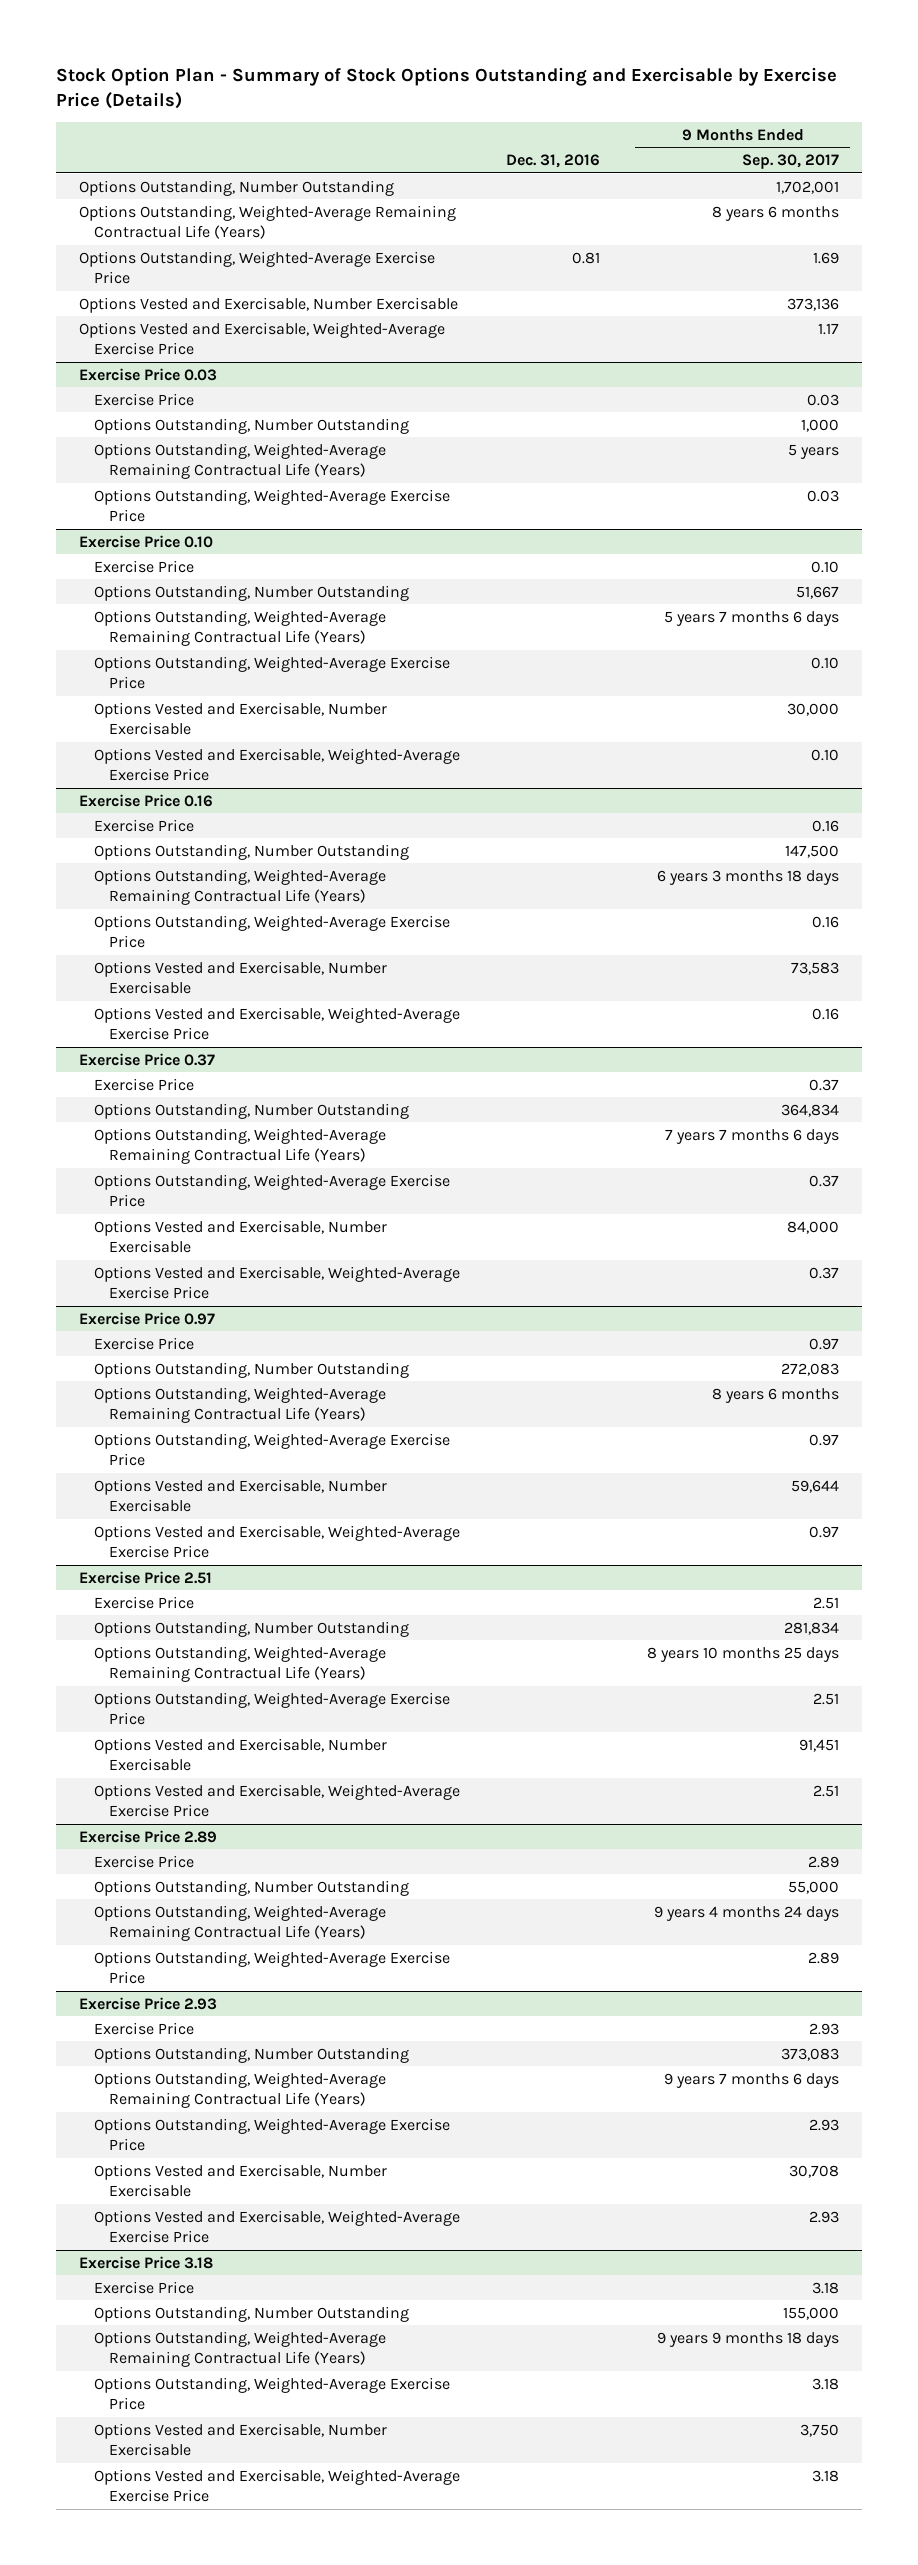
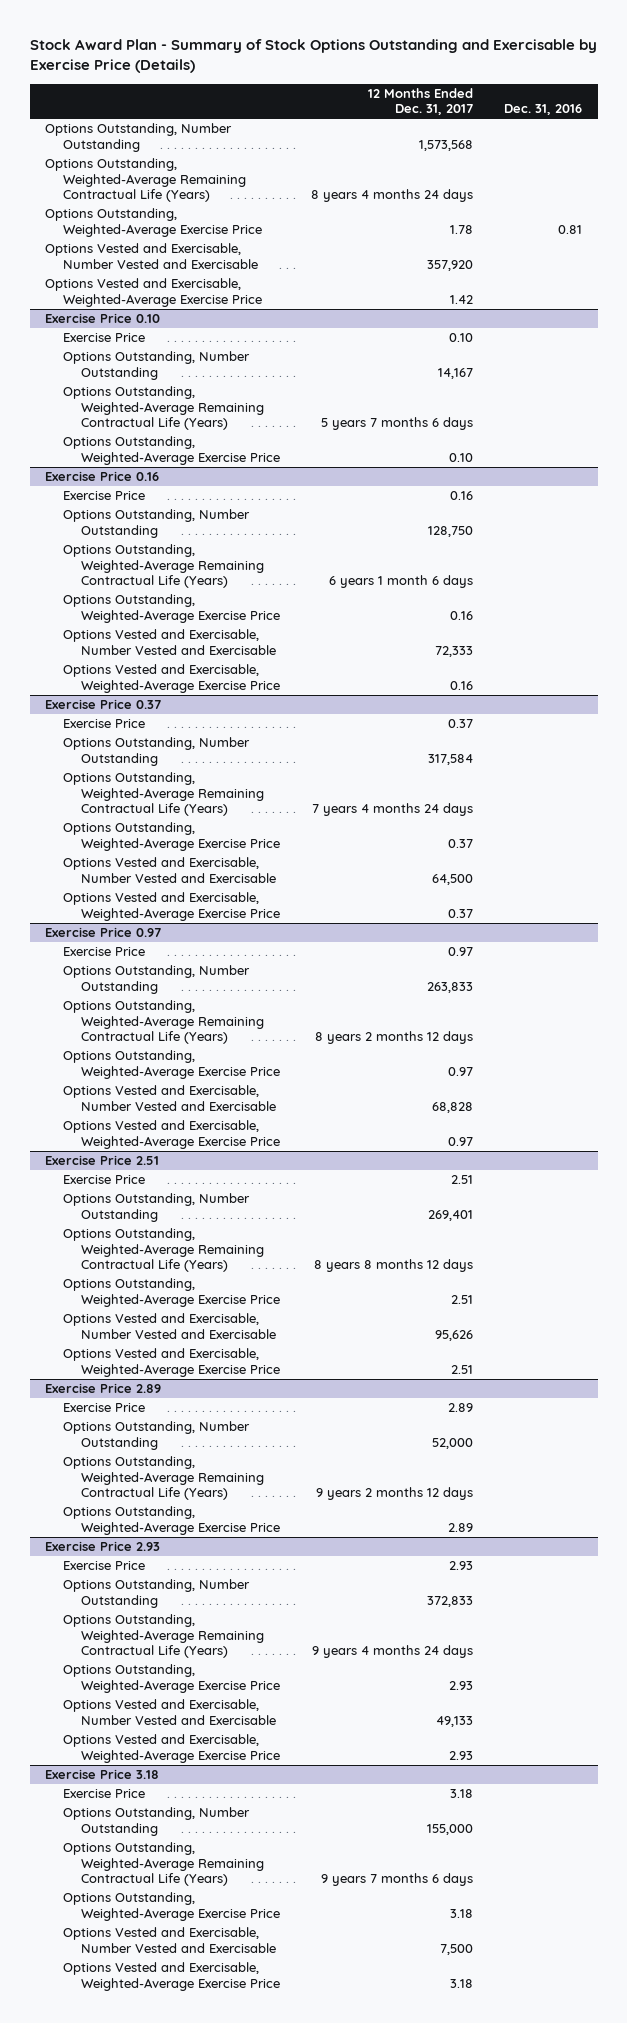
- Stock Option Plan - Summary of Stock Options Outstanding and Exercisable by Exercise Price (Details)
+ Stock Award Plan - Summary of Stock Options Outstanding and Exercisable by Exercise Price (Details)
- | Dec. 31, 2016 | 9 Months Ended Sep. 30, 2017
+ | 12 Months Ended Dec. 31, 2017 | Dec. 31, 2016
- Options Vested and Exercisable, Number Exercisable | | 373,136
+ Options Vested and Exercisable, Number Vested and Exercisable | 357,920 |
- Exercise Price 0.03
- Exercise Price | | 0.03
- Options Outstanding, Number Outstanding | | 1,000
- Options Outstanding, Weighted-Average Remaining Contractual Life (Years) | | 5 years
- Options Outstanding, Weighted-Average Exercise Price | | 0.03
@ Exercise Price 0.10
- Options Vested and Exercisable, Number Exercisable | | 30,000
- Options Vested and Exercisable, Weighted-Average Exercise Price | | 0.10
@ Exercise Price 0.16
- Options Vested and Exercisable, Number Exercisable | | 73,583
+ Options Vested and Exercisable, Number Vested and Exercisable | 72,333 |
@ Exercise Price 0.37
- Options Vested and Exercisable, Number Exercisable | | 84,000
+ Options Vested and Exercisable, Number Vested and Exercisable | 64,500 |
@ Exercise Price 0.97
- Options Vested and Exercisable, Number Exercisable | | 59,644
+ Options Vested and Exercisable, Number Vested and Exercisable | 68,828 |
@ Exercise Price 2.51
- Options Vested and Exercisable, Number Exercisable | | 91,451
+ Options Vested and Exercisable, Number Vested and Exercisable | 95,626 |
@ Exercise Price 2.93
- Options Vested and Exercisable, Number Exercisable | | 30,708
+ Options Vested and Exercisable, Number Vested and Exercisable | 49,133 |
@ Exercise Price 3.18
- Options Vested and Exercisable, Number Exercisable | | 3,750
+ Options Vested and Exercisable, Number Vested and Exercisable | 7,500 |

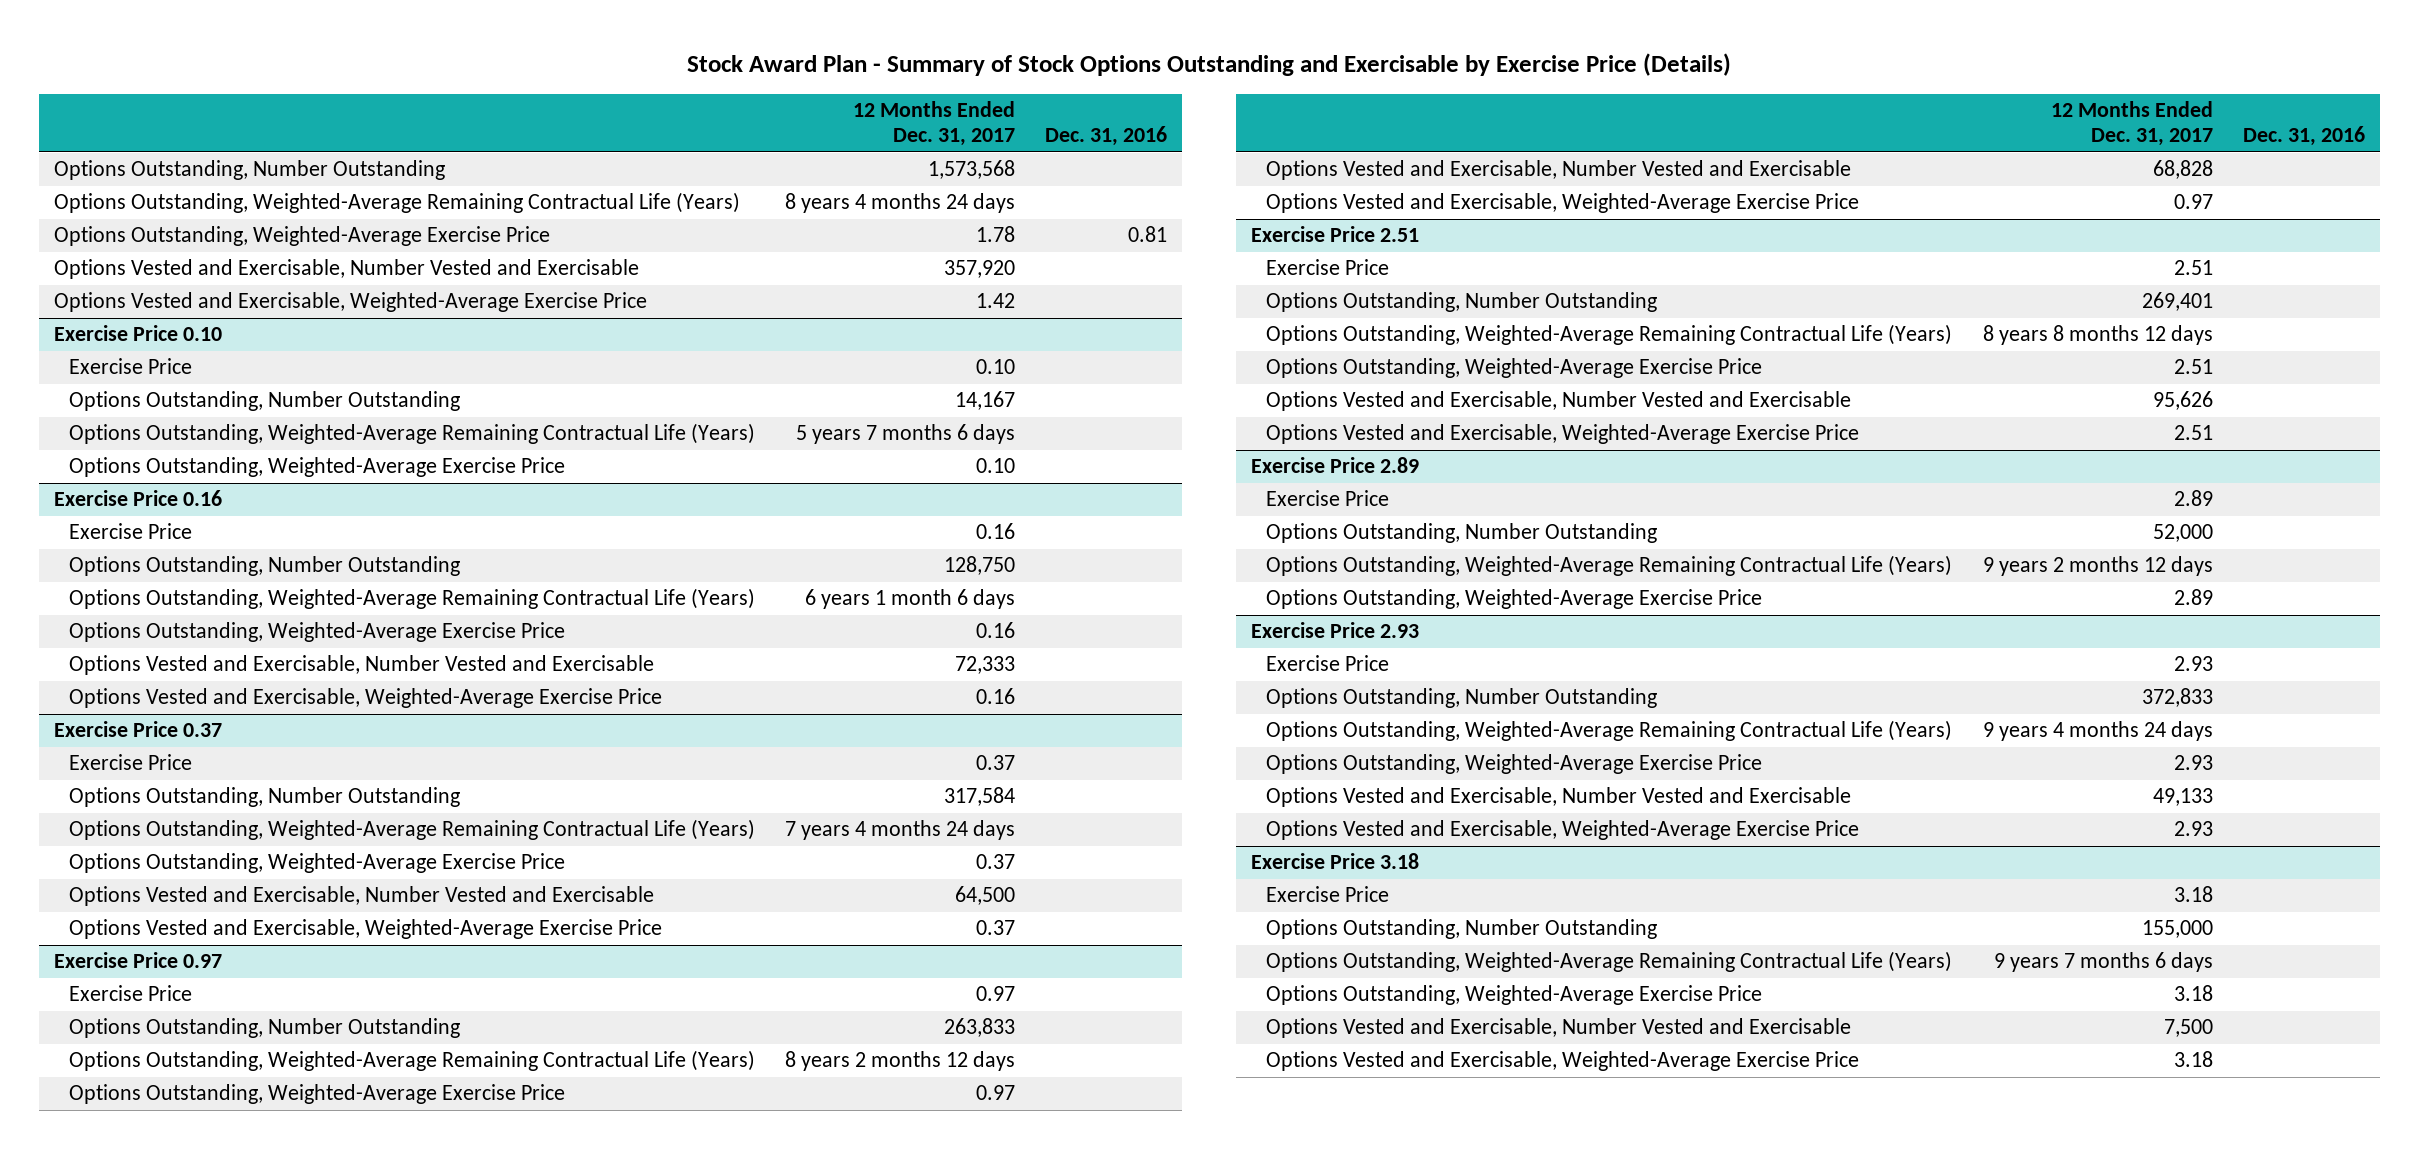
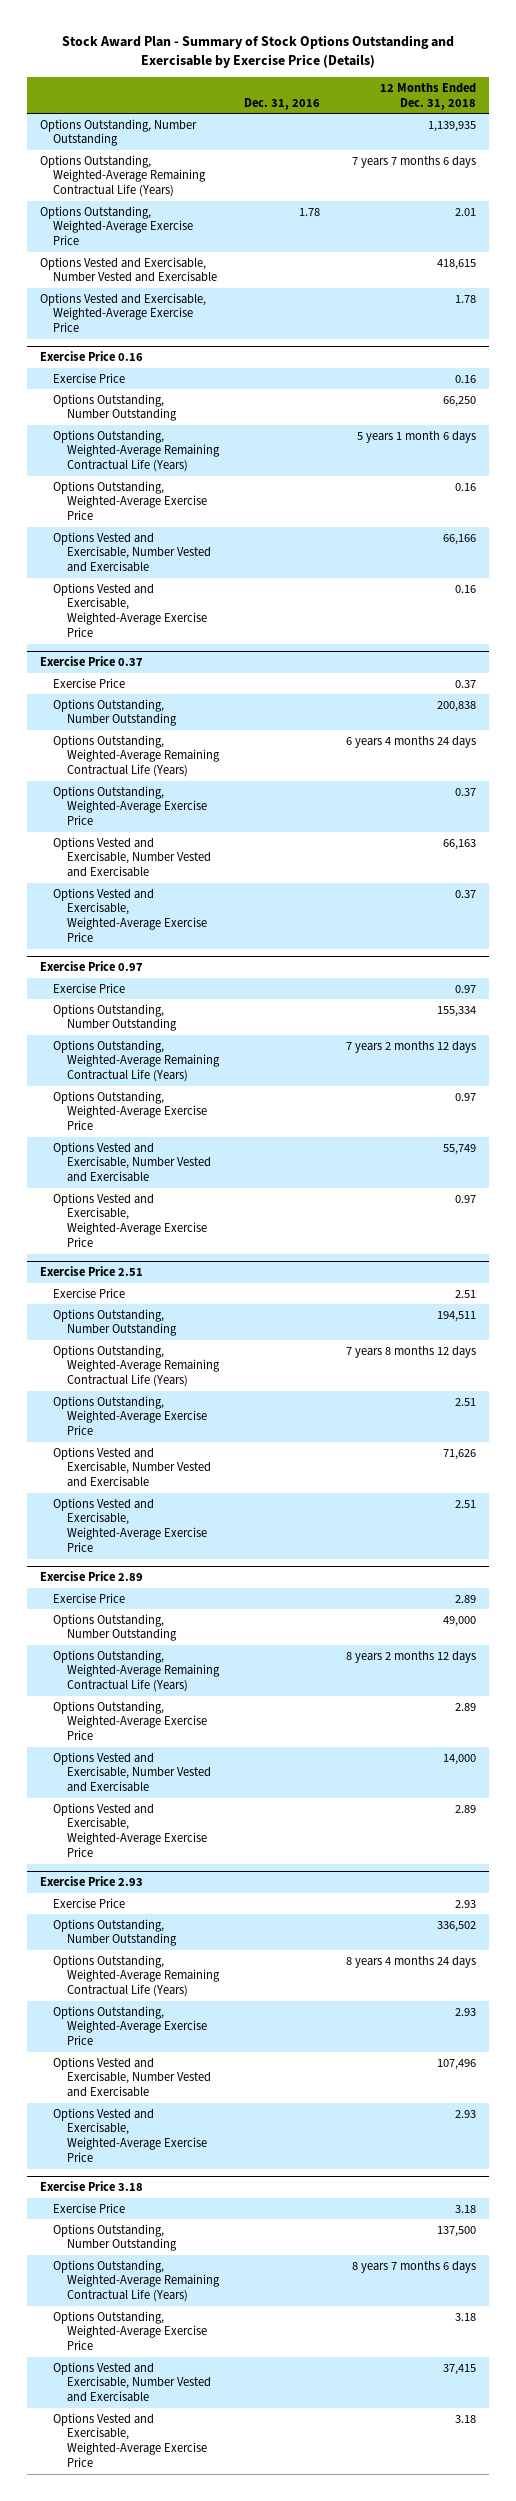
- | 12 Months Ended Dec. 31, 2017 | Dec. 31, 2016
+ | Dec. 31, 2016 | 12 Months Ended Dec. 31, 2018
- Options Outstanding, Weighted-Average Exercise Price | 1.78 | 0.81
+ Options Outstanding, Weighted-Average Exercise Price | 1.78 | 2.01
- Exercise Price 0.10
- Exercise Price | 0.10 |
- Options Outstanding, Number Outstanding | 14,167 |
- Options Outstanding, Weighted-Average Remaining Contractual Life (Years) | 5 years 7 months 6 days |
- Options Outstanding, Weighted-Average Exercise Price | 0.10 |
@ Exercise Price 2.89
+ Options Vested and Exercisable, Number Vested and Exercisable | | 14,000
+ Options Vested and Exercisable, Weighted-Average Exercise Price | | 2.89

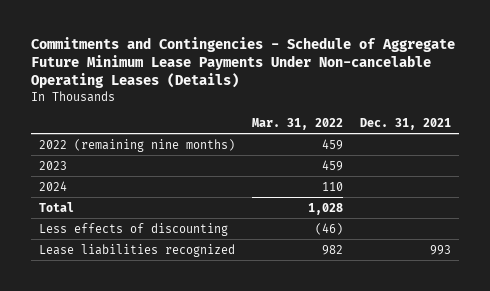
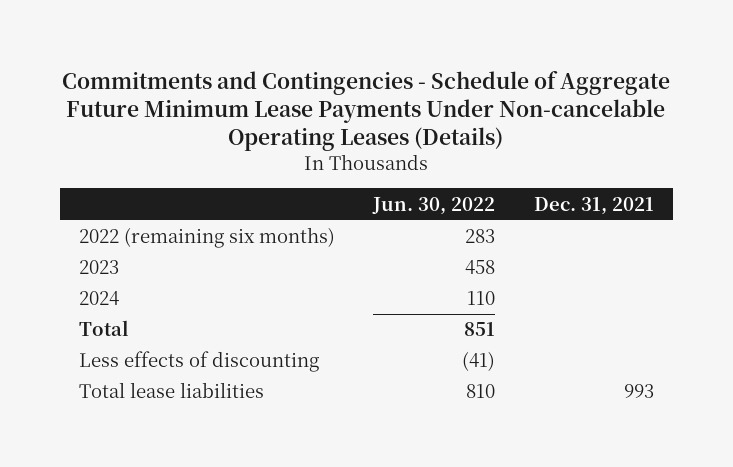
- | Mar. 31, 2022 | Dec. 31, 2021
+ | Jun. 30, 2022 | Dec. 31, 2021
- 2022 (remaining nine months) | 459 |
+ 2022 (remaining six months) | 283 |
- Lease liabilities recognized | 982 | 993
+ Total lease liabilities | 810 | 993

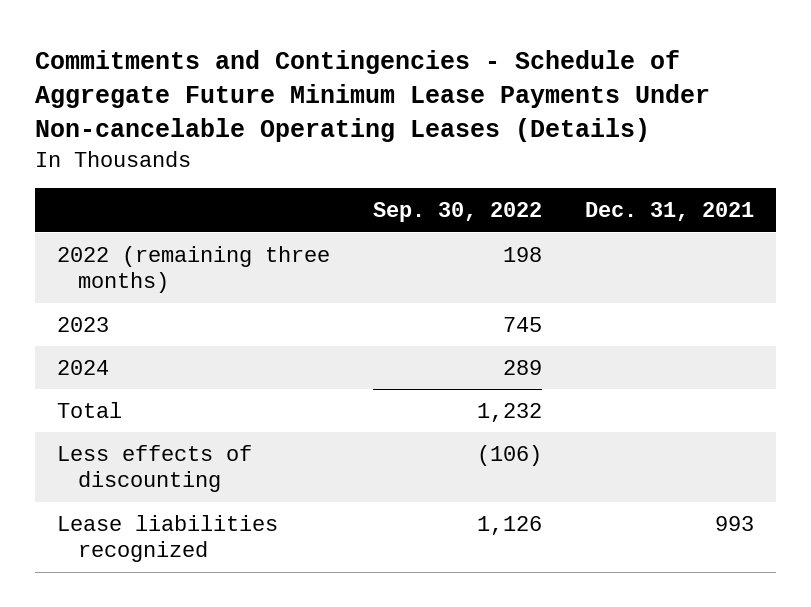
- | Jun. 30, 2022 | Dec. 31, 2021
+ | Sep. 30, 2022 | Dec. 31, 2021
- 2022 (remaining six months) | 283 |
+ 2022 (remaining three months) | 198 |
- Total lease liabilities | 810 | 993
+ Lease liabilities recognized | 1,126 | 993

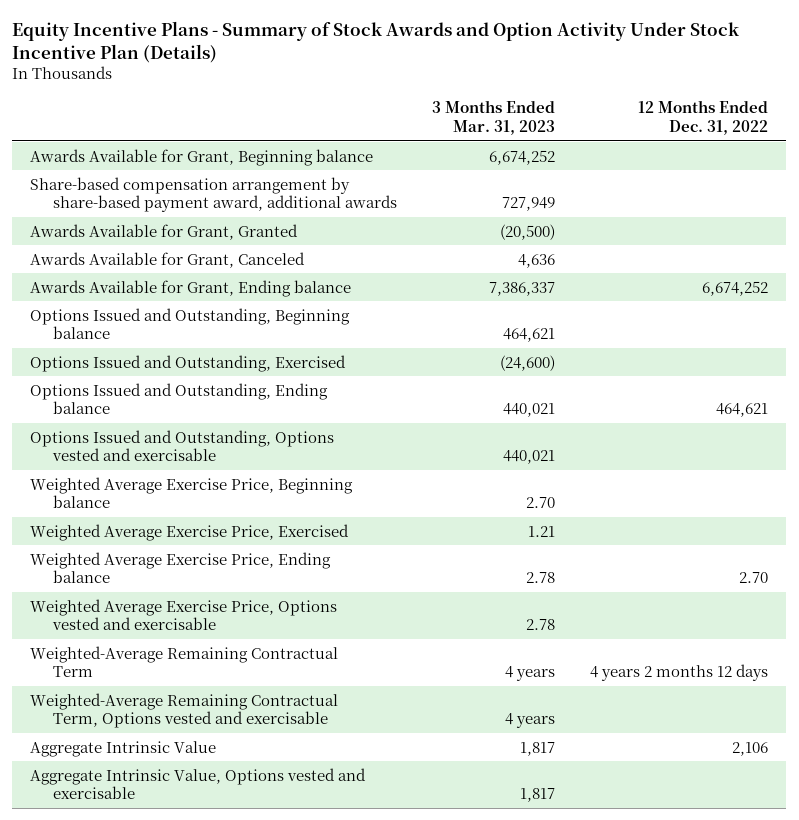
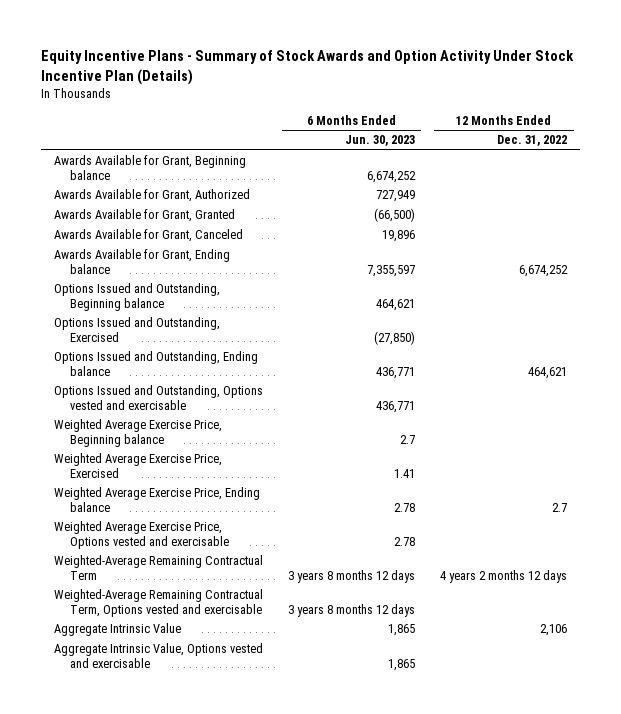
- | 3 Months Ended Mar. 31, 2023 | 12 Months Ended Dec. 31, 2022
+ | 6 Months Ended Jun. 30, 2023 | 12 Months Ended Dec. 31, 2022
- Share-based compensation arrangement by share-based payment award, additional awards | 727,949 |
+ Awards Available for Grant, Authorized | 727,949 |
- Weighted Average Exercise Price, Ending balance | 2.78 | 2.70
+ Weighted Average Exercise Price, Ending balance | 2.78 | 2.7

